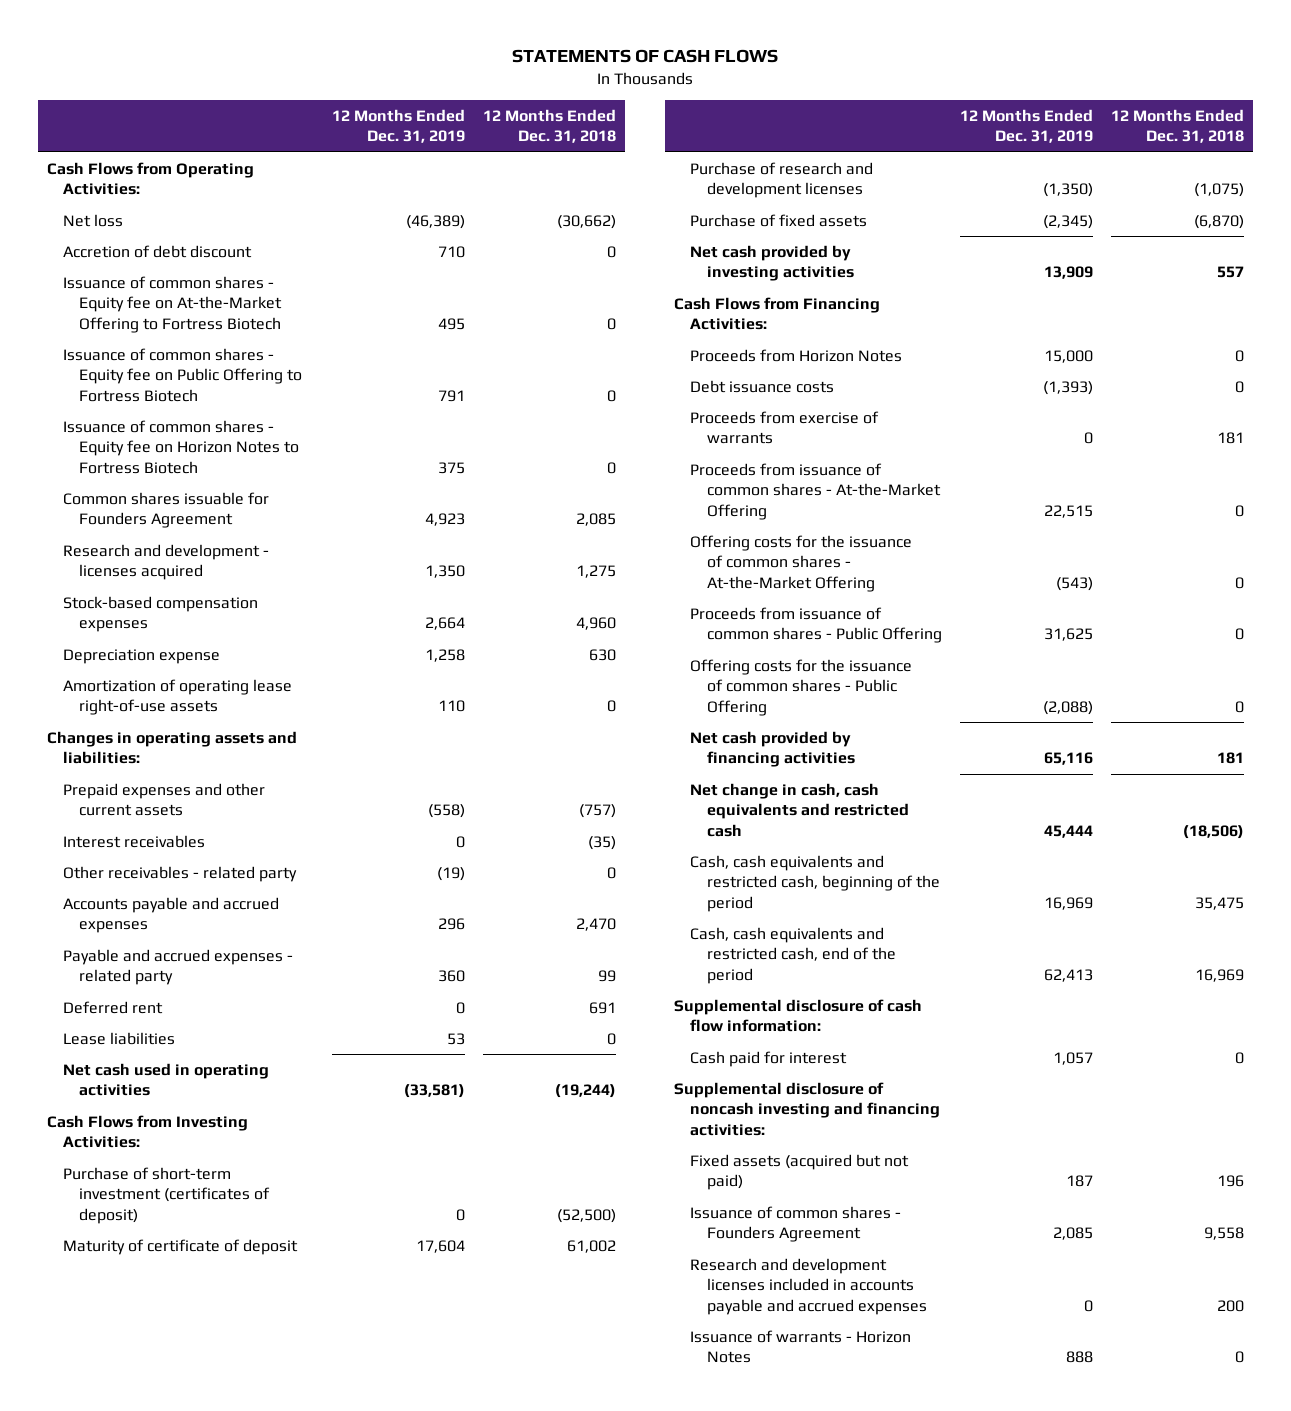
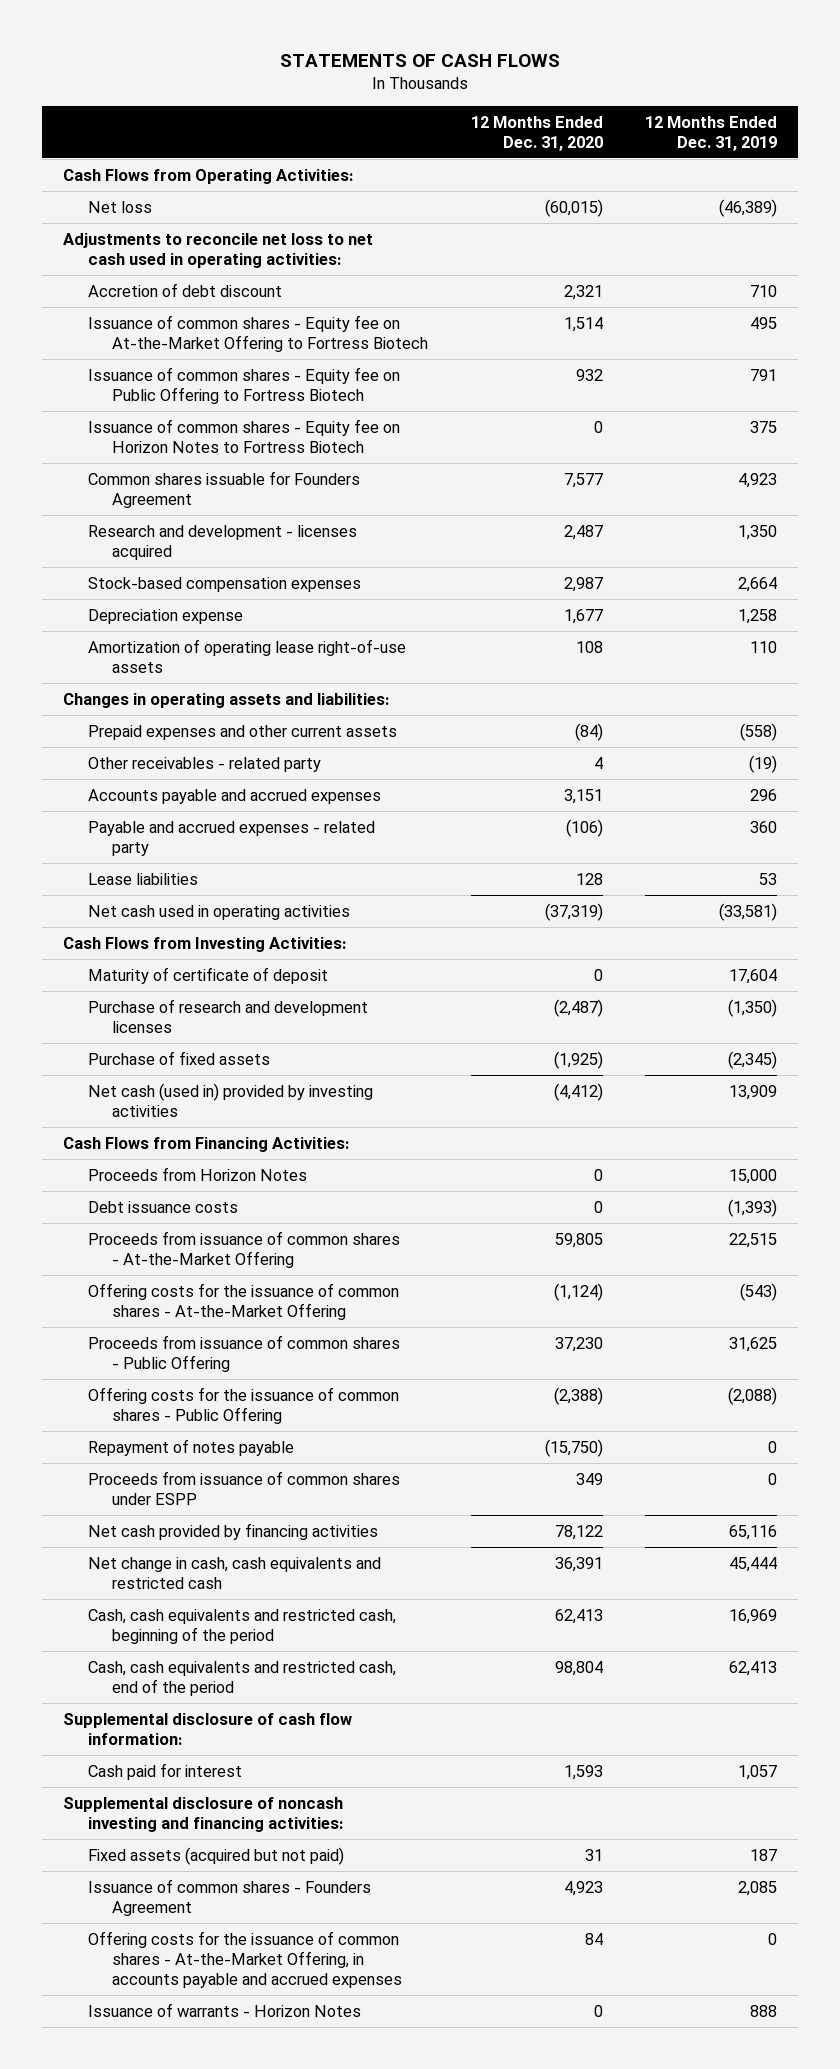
- | 12 Months Ended Dec. 31, 2019 | 12 Months Ended Dec. 31, 2018
+ | 12 Months Ended Dec. 31, 2020 | 12 Months Ended Dec. 31, 2019
+ Adjustments to reconcile net loss to net cash used in operating activities:
- Interest receivables | 0 | (35)
- Deferred rent | 0 | 691
- Purchase of short-term investment (certificates of deposit) | 0 | (52,500)
- Net cash provided by investing activities | 13,909 | 557
+ Net cash (used in) provided by investing activities | (4,412) | 13,909
- Proceeds from exercise of warrants | 0 | 181
+ Repayment of notes payable | (15,750) | 0
+ Proceeds from issuance of common shares under ESPP | 349 | 0
- Research and development licenses included in accounts payable and accrued expenses | 0 | 200
+ Offering costs for the issuance of common shares - At-the-Market Offering, in accounts payable and accrued expenses | 84 | 0

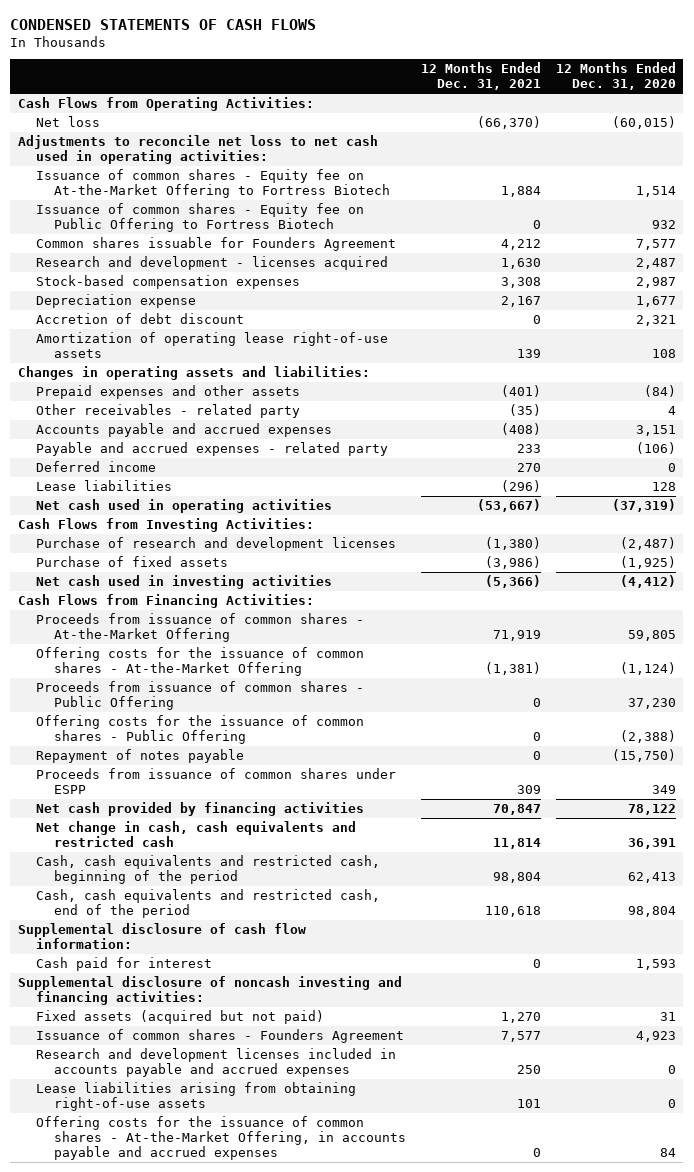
- STATEMENTS OF CASH FLOWS
+ CONDENSED STATEMENTS OF CASH FLOWS
- | 12 Months Ended Dec. 31, 2020 | 12 Months Ended Dec. 31, 2019
+ | 12 Months Ended Dec. 31, 2021 | 12 Months Ended Dec. 31, 2020
- Issuance of common shares - Equity fee on Horizon Notes to Fortress Biotech | 0 | 375
moved down: Accretion of debt discount | 0 | 2,321
- Prepaid expenses and other current assets | (84) | (558)
+ Prepaid expenses and other assets | (401) | (84)
+ Deferred income | 270 | 0
- Maturity of certificate of deposit | 0 | 17,604
- Net cash (used in) provided by investing activities | (4,412) | 13,909
+ Net cash used in investing activities | (5,366) | (4,412)
- Proceeds from Horizon Notes | 0 | 15,000
- Debt issuance costs | 0 | (1,393)
+ Research and development licenses included in accounts payable and accrued expenses | 250 | 0
+ Lease liabilities arising from obtaining right-of-use assets | 101 | 0
- Issuance of warrants - Horizon Notes | 0 | 888

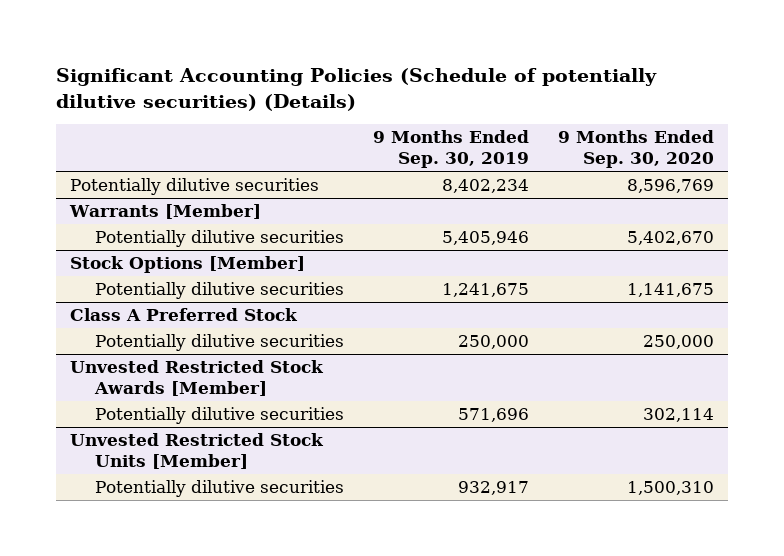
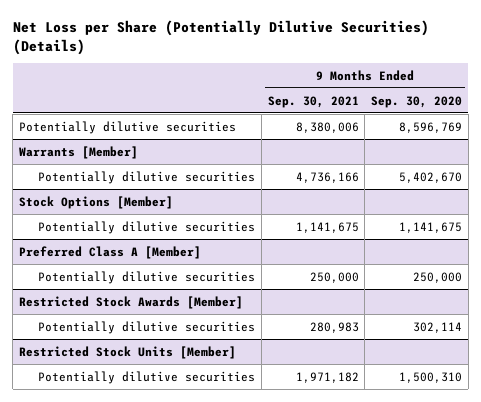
- Significant Accounting Policies (Schedule of potentially dilutive securities) (Details)
+ Net Loss per Share (Potentially Dilutive Securities) (Details)
- | 9 Months Ended Sep. 30, 2019 | 9 Months Ended Sep. 30, 2020
+ | 9 Months Ended Sep. 30, 2021 | 9 Months Ended Sep. 30, 2020
- Class A Preferred Stock
+ Preferred Class A [Member]
- Unvested Restricted Stock Awards [Member]
+ Restricted Stock Awards [Member]
- Unvested Restricted Stock Units [Member]
+ Restricted Stock Units [Member]

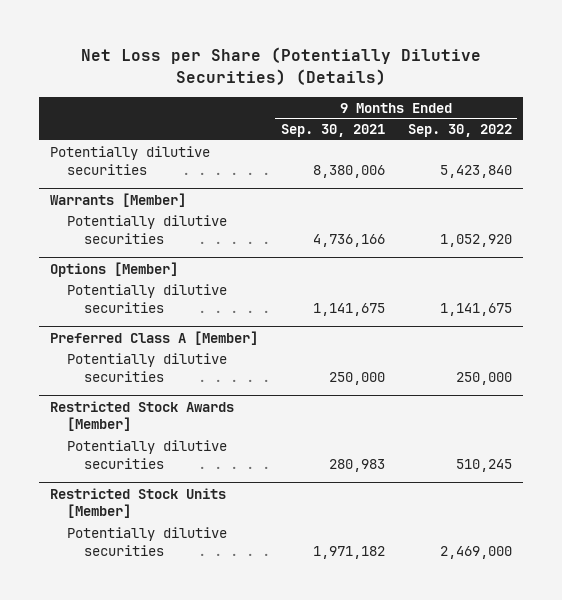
- | 9 Months Ended Sep. 30, 2021 | 9 Months Ended Sep. 30, 2020
+ | 9 Months Ended Sep. 30, 2021 | 9 Months Ended Sep. 30, 2022
- Stock Options [Member]
+ Options [Member]

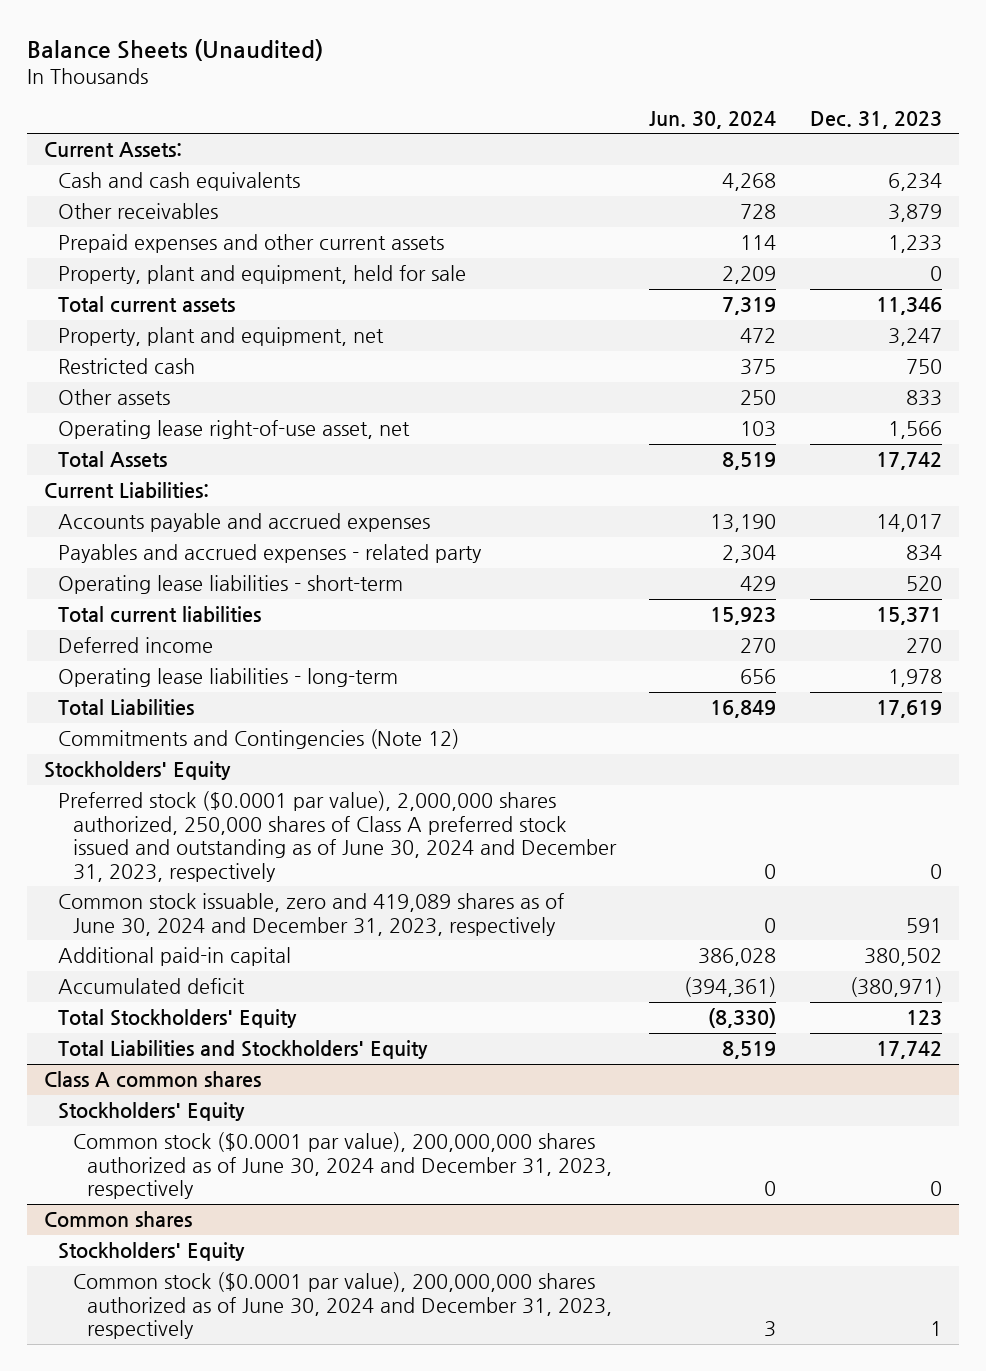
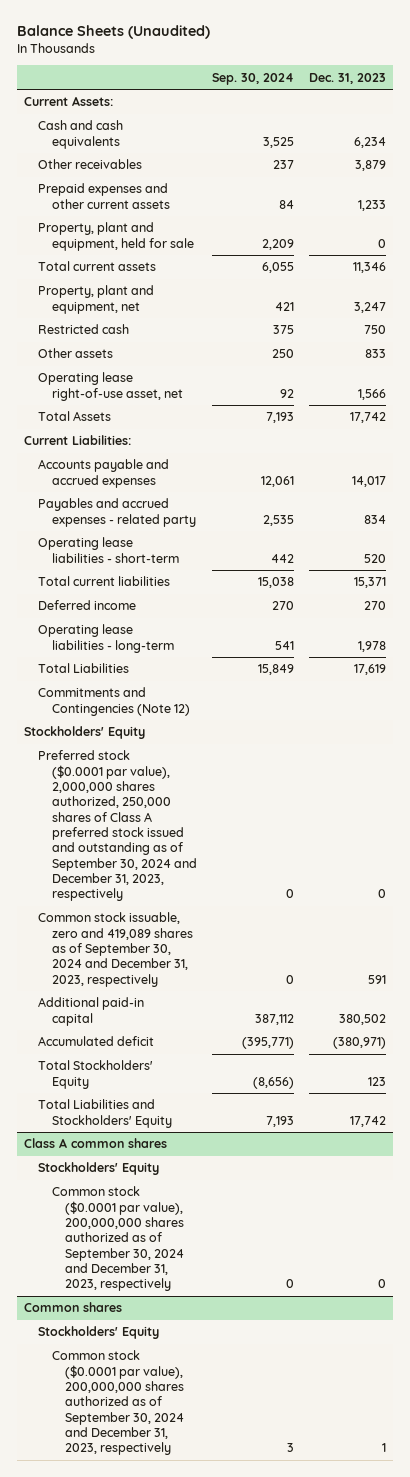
- | Jun. 30, 2024 | Dec. 31, 2023
+ | Sep. 30, 2024 | Dec. 31, 2023
- Preferred stock ($0.0001 par value), 2,000,000 shares authorized, 250,000 shares of Class A preferred stock issued and outstanding as of June 30, 2024 and December 31, 2023, respectively | 0 | 0
- Common stock issuable, zero and 419,089 shares as of June 30, 2024 and December 31, 2023, respectively | 0 | 591
+ Preferred stock ($0.0001 par value), 2,000,000 shares authorized, 250,000 shares of Class A preferred stock issued and outstanding as of September 30, 2024 and December 31, 2023, respectively | 0 | 0
+ Common stock issuable, zero and 419,089 shares as of September 30, 2024 and December 31, 2023, respectively | 0 | 591
@ Class A common shares
- Common stock ($0.0001 par value), 200,000,000 shares authorized as of June 30, 2024 and December 31, 2023, respectively | 0 | 0
+ Common stock ($0.0001 par value), 200,000,000 shares authorized as of September 30, 2024 and December 31, 2023, respectively | 0 | 0
@ Common shares
- Common stock ($0.0001 par value), 200,000,000 shares authorized as of June 30, 2024 and December 31, 2023, respectively | 3 | 1
+ Common stock ($0.0001 par value), 200,000,000 shares authorized as of September 30, 2024 and December 31, 2023, respectively | 3 | 1

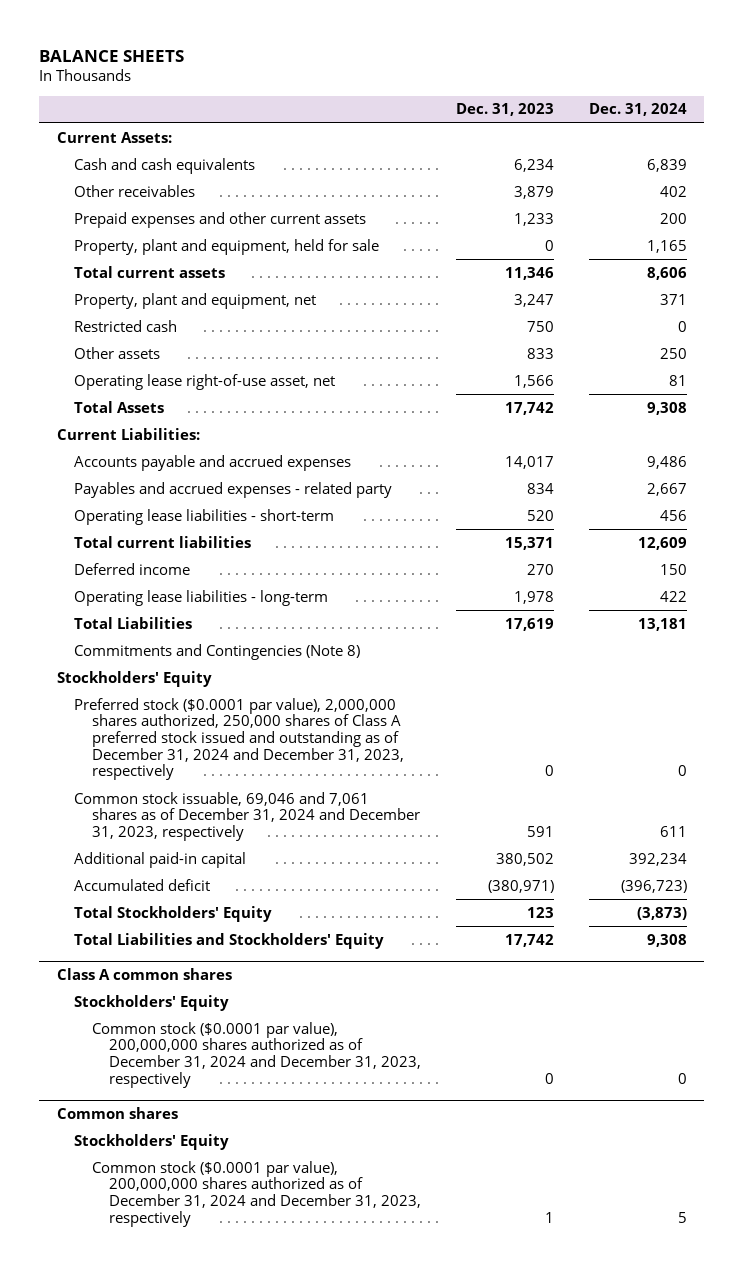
- Balance Sheets (Unaudited)
+ BALANCE SHEETS
- | Sep. 30, 2024 | Dec. 31, 2023
+ | Dec. 31, 2023 | Dec. 31, 2024
- Commitments and Contingencies (Note 12)
+ Commitments and Contingencies (Note 8)
- Preferred stock ($0.0001 par value), 2,000,000 shares authorized, 250,000 shares of Class A preferred stock issued and outstanding as of September 30, 2024 and December 31, 2023, respectively | 0 | 0
- Common stock issuable, zero and 419,089 shares as of September 30, 2024 and December 31, 2023, respectively | 0 | 591
+ Preferred stock ($0.0001 par value), 2,000,000 shares authorized, 250,000 shares of Class A preferred stock issued and outstanding as of December 31, 2024 and December 31, 2023, respectively | 0 | 0
+ Common stock issuable, 69,046 and 7,061 shares as of December 31, 2024 and December 31, 2023, respectively | 591 | 611
@ Class A common shares
- Common stock ($0.0001 par value), 200,000,000 shares authorized as of September 30, 2024 and December 31, 2023, respectively | 0 | 0
+ Common stock ($0.0001 par value), 200,000,000 shares authorized as of December 31, 2024 and December 31, 2023, respectively | 0 | 0
@ Common shares
- Common stock ($0.0001 par value), 200,000,000 shares authorized as of September 30, 2024 and December 31, 2023, respectively | 3 | 1
+ Common stock ($0.0001 par value), 200,000,000 shares authorized as of December 31, 2024 and December 31, 2023, respectively | 1 | 5

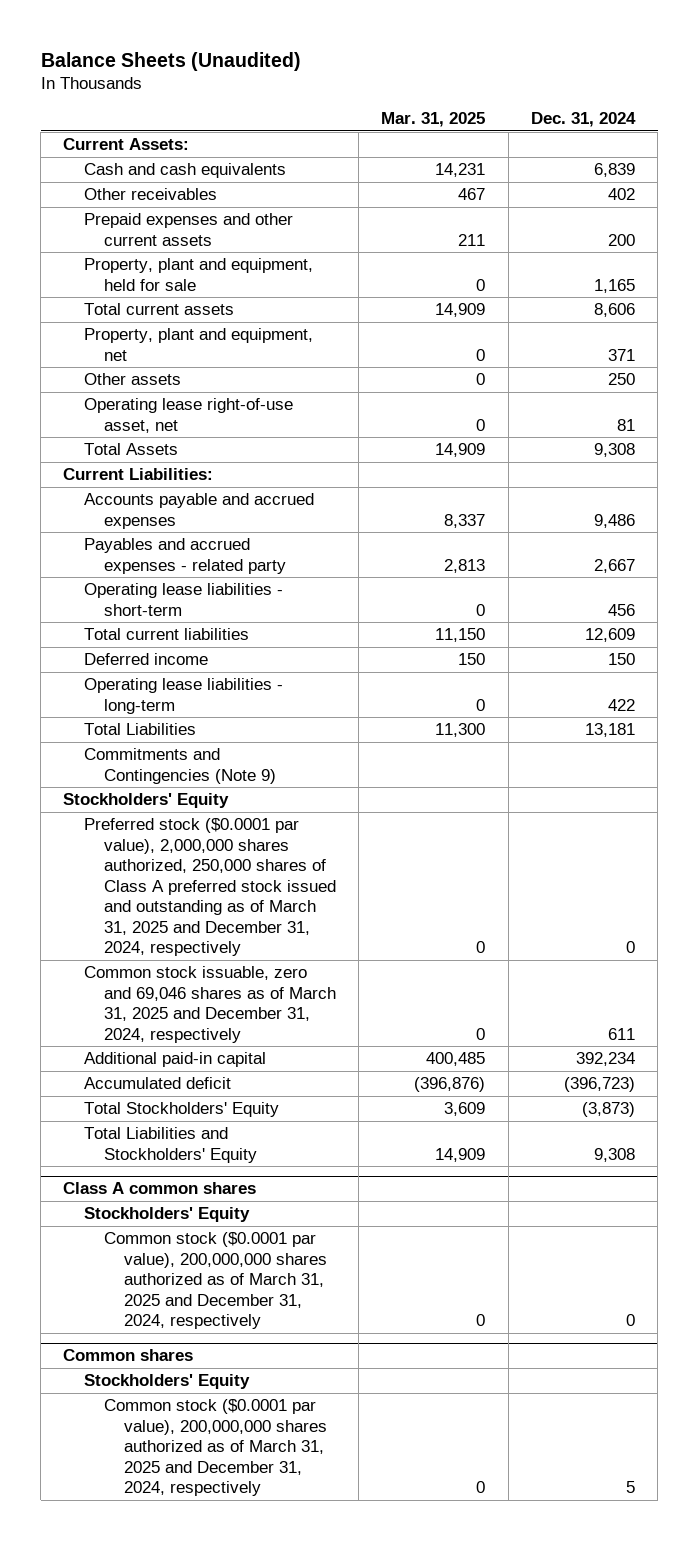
- BALANCE SHEETS
+ Balance Sheets (Unaudited)
- | Dec. 31, 2023 | Dec. 31, 2024
+ | Mar. 31, 2025 | Dec. 31, 2024
- Restricted cash | 750 | 0
- Commitments and Contingencies (Note 8)
+ Commitments and Contingencies (Note 9)
- Preferred stock ($0.0001 par value), 2,000,000 shares authorized, 250,000 shares of Class A preferred stock issued and outstanding as of December 31, 2024 and December 31, 2023, respectively | 0 | 0
- Common stock issuable, 69,046 and 7,061 shares as of December 31, 2024 and December 31, 2023, respectively | 591 | 611
+ Preferred stock ($0.0001 par value), 2,000,000 shares authorized, 250,000 shares of Class A preferred stock issued and outstanding as of March 31, 2025 and December 31, 2024, respectively | 0 | 0
+ Common stock issuable, zero and 69,046 shares as of March 31, 2025 and December 31, 2024, respectively | 0 | 611
@ Class A common shares
- Common stock ($0.0001 par value), 200,000,000 shares authorized as of December 31, 2024 and December 31, 2023, respectively | 0 | 0
+ Common stock ($0.0001 par value), 200,000,000 shares authorized as of March 31, 2025 and December 31, 2024, respectively | 0 | 0
@ Common shares
- Common stock ($0.0001 par value), 200,000,000 shares authorized as of December 31, 2024 and December 31, 2023, respectively | 1 | 5
+ Common stock ($0.0001 par value), 200,000,000 shares authorized as of March 31, 2025 and December 31, 2024, respectively | 0 | 5

